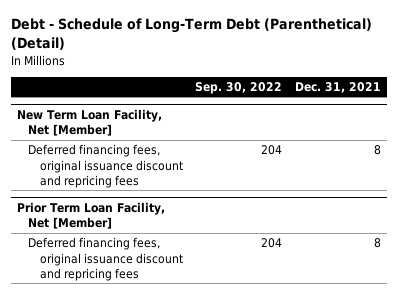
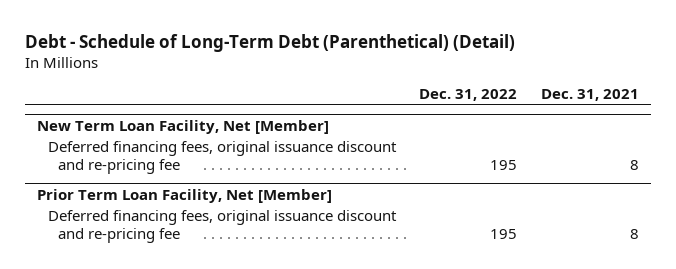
- | Sep. 30, 2022 | Dec. 31, 2021
+ | Dec. 31, 2022 | Dec. 31, 2021
@ New Term Loan Facility, Net [Member]
- Deferred financing fees, original issuance discount and repricing fees | 204 | 8
+ Deferred financing fees, original issuance discount and re-pricing fee | 195 | 8
@ Prior Term Loan Facility, Net [Member]
- Deferred financing fees, original issuance discount and repricing fees | 204 | 8
+ Deferred financing fees, original issuance discount and re-pricing fee | 195 | 8

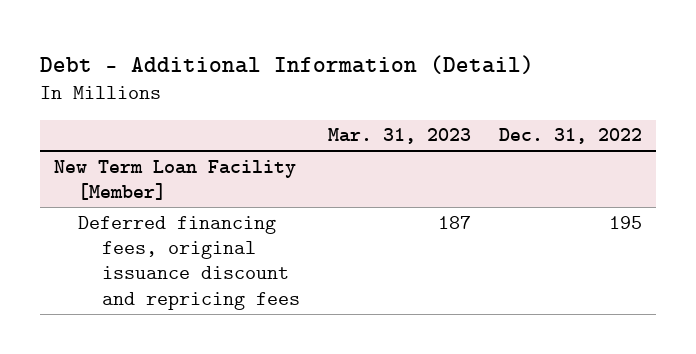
- Debt - Schedule of Long-Term Debt (Parenthetical) (Detail)
+ Debt - Additional Information (Detail)
- | Dec. 31, 2022 | Dec. 31, 2021
+ | Mar. 31, 2023 | Dec. 31, 2022
- New Term Loan Facility, Net [Member]
- Deferred financing fees, original issuance discount and re-pricing fee | 195 | 8
- Prior Term Loan Facility, Net [Member]
- Deferred financing fees, original issuance discount and re-pricing fee | 195 | 8
+ New Term Loan Facility [Member]
+ Deferred financing fees, original issuance discount and repricing fees | 187 | 195

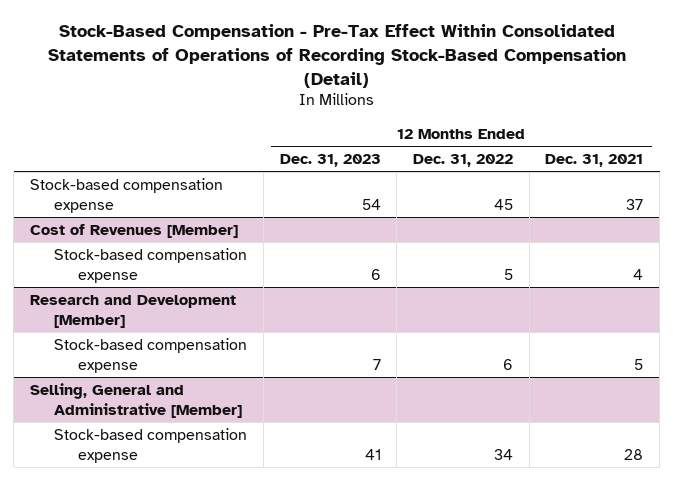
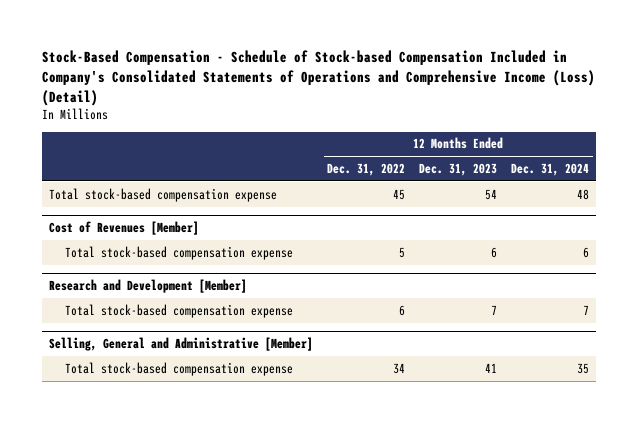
- Stock-Based Compensation - Pre-Tax Effect Within Consolidated Statements of Operations of Recording Stock-Based Compensation (Detail)
+ Stock-Based Compensation - Schedule of Stock-based Compensation Included in Company's Consolidated Statements of Operations and Comprehensive Income (Loss) (Detail)
- | 12 Months Ended Dec. 31, 2023 | 12 Months Ended Dec. 31, 2022 | 12 Months Ended Dec. 31, 2021
+ | 12 Months Ended Dec. 31, 2022 | 12 Months Ended Dec. 31, 2023 | 12 Months Ended Dec. 31, 2024
- Stock-based compensation expense | 54 | 45 | 37
+ Total stock-based compensation expense | 45 | 54 | 48
@ Cost of Revenues [Member]
- Stock-based compensation expense | 6 | 5 | 4
+ Total stock-based compensation expense | 5 | 6 | 6
@ Research and Development [Member]
- Stock-based compensation expense | 7 | 6 | 5
+ Total stock-based compensation expense | 6 | 7 | 7
@ Selling, General and Administrative [Member]
- Stock-based compensation expense | 41 | 34 | 28
+ Total stock-based compensation expense | 34 | 41 | 35

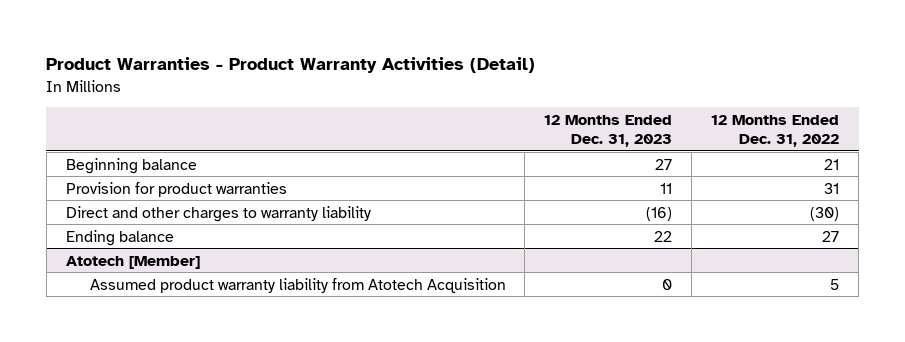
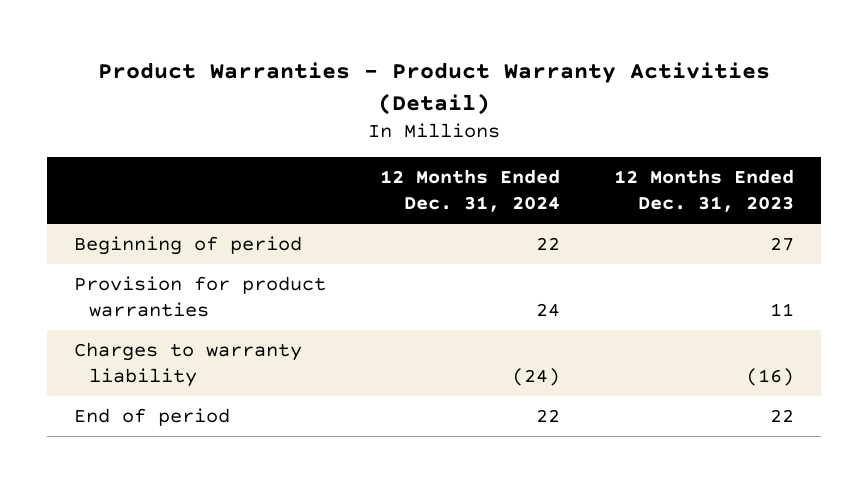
- | 12 Months Ended Dec. 31, 2023 | 12 Months Ended Dec. 31, 2022
+ | 12 Months Ended Dec. 31, 2024 | 12 Months Ended Dec. 31, 2023
- Beginning balance | 27 | 21
+ Beginning of period | 22 | 27
- Direct and other charges to warranty liability | (16) | (30)
- Ending balance | 22 | 27
- Atotech [Member]
- Assumed product warranty liability from Atotech Acquisition | 0 | 5
+ Charges to warranty liability | (24) | (16)
+ End of period | 22 | 22

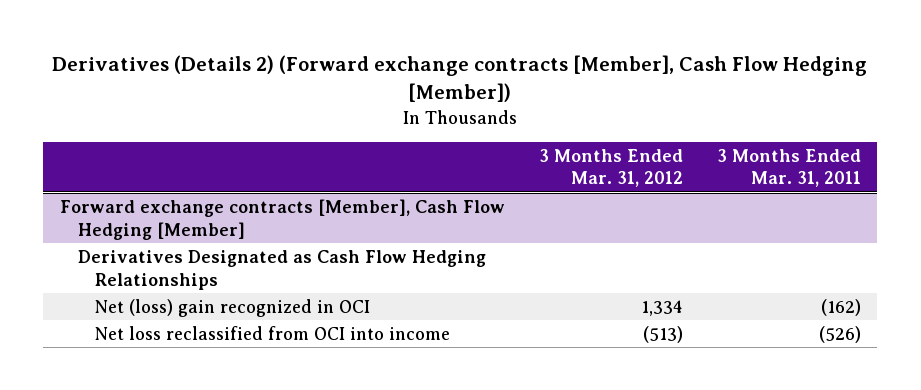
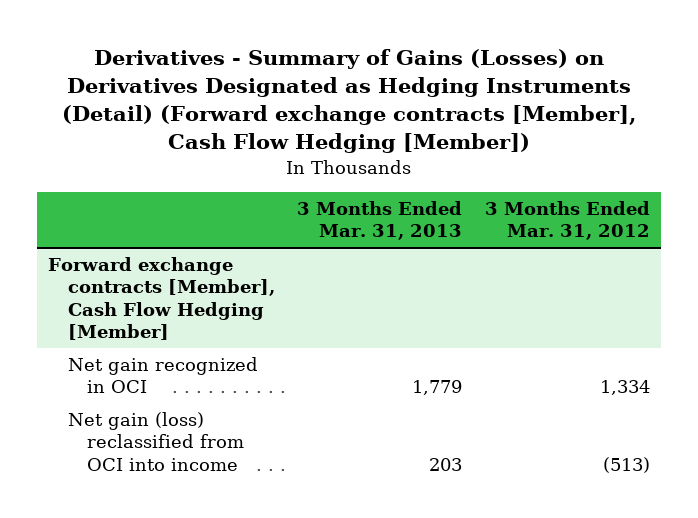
- Derivatives (Details 2) (Forward exchange contracts [Member], Cash Flow Hedging [Member])
+ Derivatives - Summary of Gains (Losses) on Derivatives Designated as Hedging Instruments (Detail) (Forward exchange contracts [Member], Cash Flow Hedging [Member])
- | 3 Months Ended Mar. 31, 2012 | 3 Months Ended Mar. 31, 2011
+ | 3 Months Ended Mar. 31, 2013 | 3 Months Ended Mar. 31, 2012
@ Forward exchange contracts [Member], Cash Flow Hedging [Member]
- Derivatives Designated as Cash Flow Hedging Relationships
- Net (loss) gain recognized in OCI | 1,334 | (162)
- Net loss reclassified from OCI into income | (513) | (526)
+ Net gain recognized in OCI | 1,779 | 1,334
+ Net gain (loss) reclassified from OCI into income | 203 | (513)

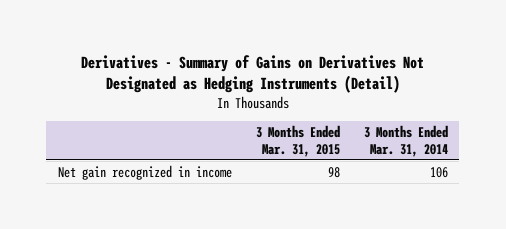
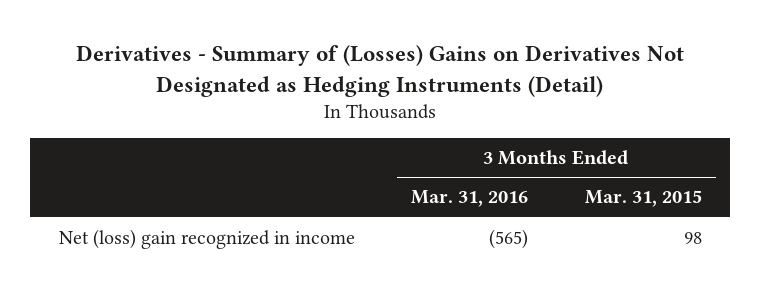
- Derivatives - Summary of Gains on Derivatives Not Designated as Hedging Instruments (Detail)
+ Derivatives - Summary of (Losses) Gains on Derivatives Not Designated as Hedging Instruments (Detail)
- | 3 Months Ended Mar. 31, 2015 | 3 Months Ended Mar. 31, 2014
+ | 3 Months Ended Mar. 31, 2016 | 3 Months Ended Mar. 31, 2015
- Net gain recognized in income | 98 | 106
+ Net (loss) gain recognized in income | (565) | 98

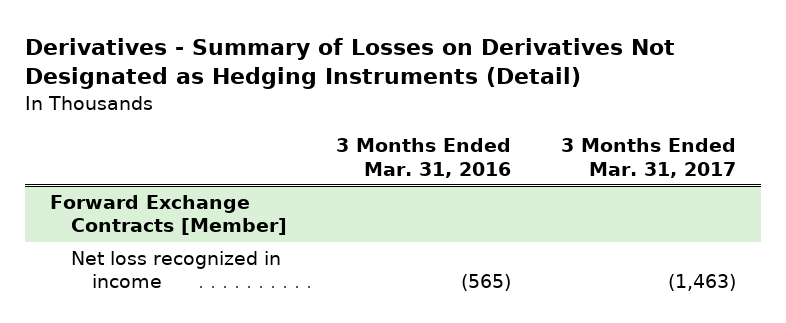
- Derivatives - Summary of (Losses) Gains on Derivatives Not Designated as Hedging Instruments (Detail)
+ Derivatives - Summary of Losses on Derivatives Not Designated as Hedging Instruments (Detail)
- | 3 Months Ended Mar. 31, 2016 | 3 Months Ended Mar. 31, 2015
+ | 3 Months Ended Mar. 31, 2016 | 3 Months Ended Mar. 31, 2017
- Net (loss) gain recognized in income | (565) | 98
+ Forward Exchange Contracts [Member]
+ Net loss recognized in income | (565) | (1,463)

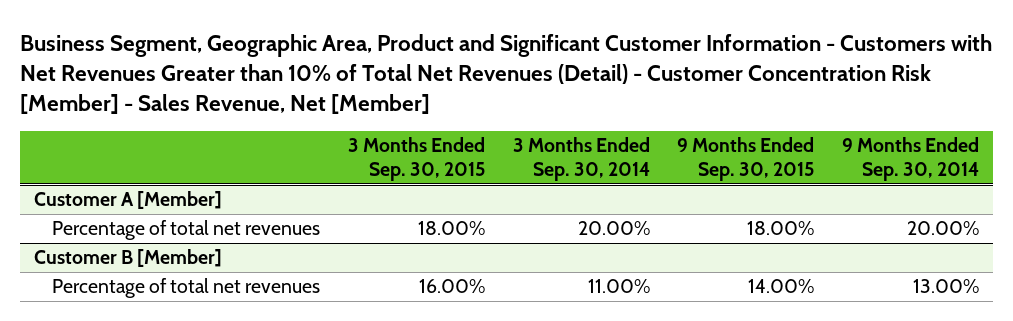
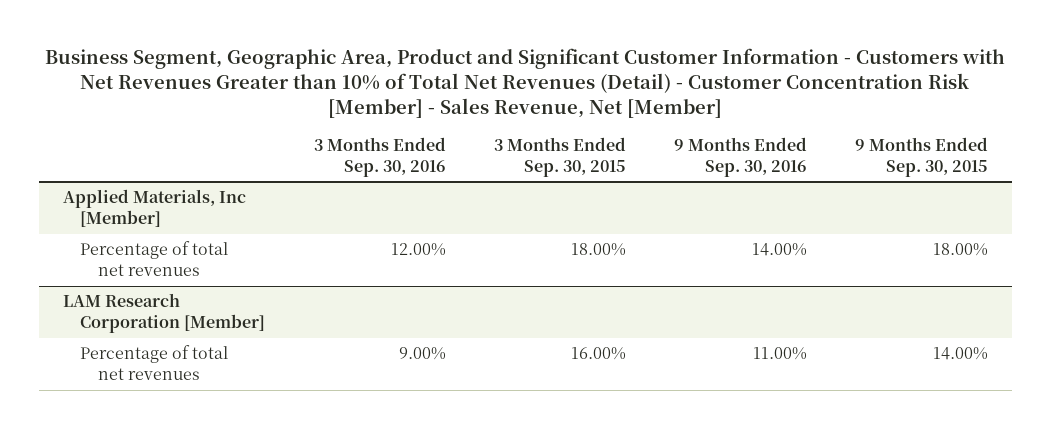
- | 3 Months Ended Sep. 30, 2015 | 3 Months Ended Sep. 30, 2014 | 9 Months Ended Sep. 30, 2015 | 9 Months Ended Sep. 30, 2014
+ | 3 Months Ended Sep. 30, 2016 | 3 Months Ended Sep. 30, 2015 | 9 Months Ended Sep. 30, 2016 | 9 Months Ended Sep. 30, 2015
- Customer A [Member]
+ Applied Materials, Inc [Member]
- Customer B [Member]
+ LAM Research Corporation [Member]

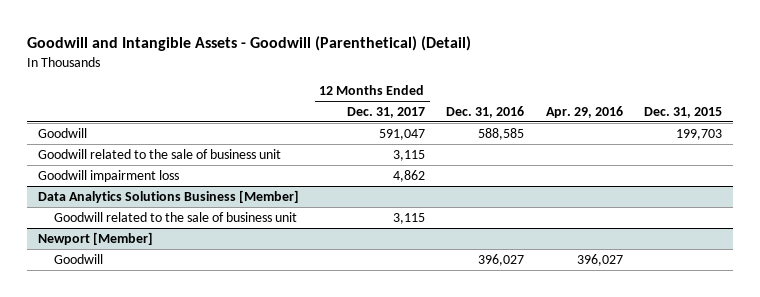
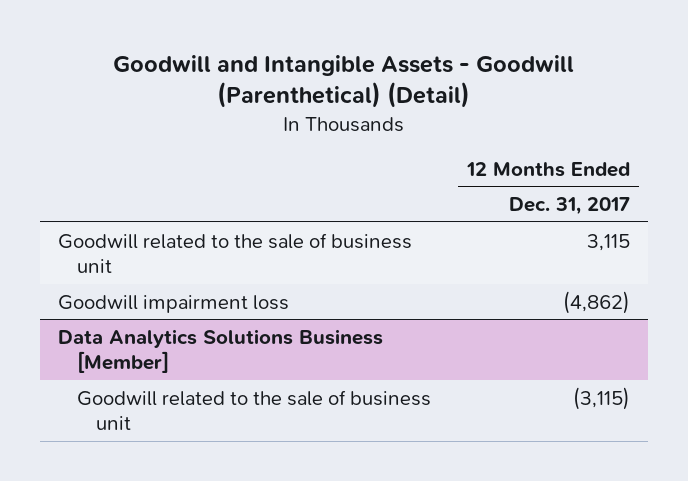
- | 12 Months Ended Dec. 31, 2017 | Dec. 31, 2016 | Apr. 29, 2016 | Dec. 31, 2015
+ | 12 Months Ended Dec. 31, 2017
- Goodwill | 591,047 | 588,585 | | 199,703
- Goodwill impairment loss | 4,862 | | |
+ Goodwill impairment loss | (4,862)
@ Data Analytics Solutions Business [Member]
- Goodwill related to the sale of business unit | 3,115 | | |
- Newport [Member]
- Goodwill | | 396,027 | 396,027 |
@ Data Analytics Solutions Business [Member]
+ Goodwill related to the sale of business unit | (3,115)

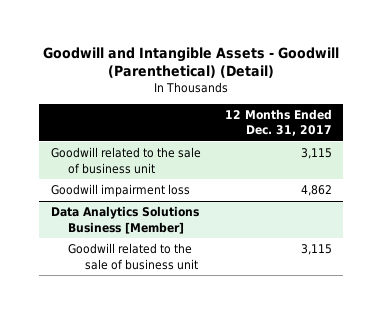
- Goodwill impairment loss | (4,862)
+ Goodwill impairment loss | 4,862
@ Data Analytics Solutions Business [Member]
- Goodwill related to the sale of business unit | (3,115)
+ Goodwill related to the sale of business unit | 3,115

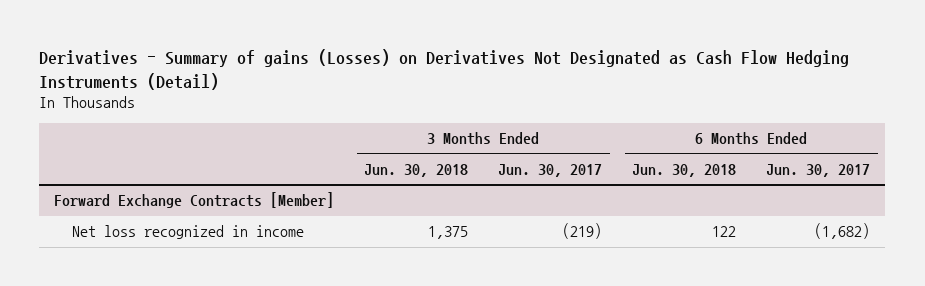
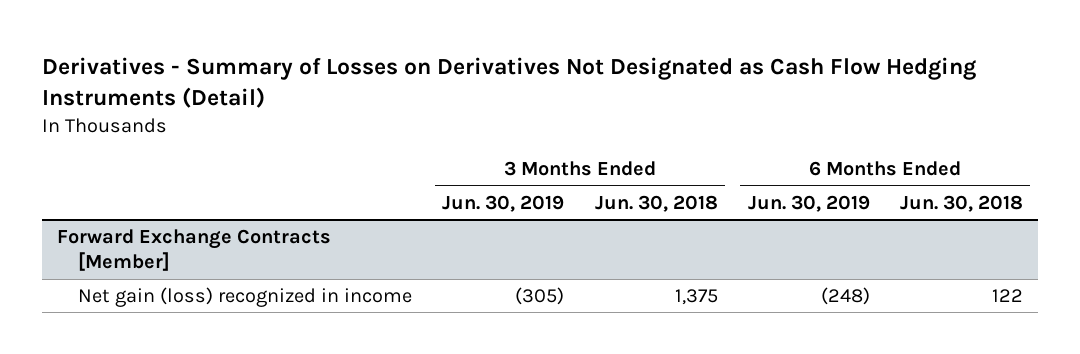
- Derivatives - Summary of gains (Losses) on Derivatives Not Designated as Cash Flow Hedging Instruments (Detail)
+ Derivatives - Summary of Losses on Derivatives Not Designated as Cash Flow Hedging Instruments (Detail)
- | 3 Months Ended Jun. 30, 2018 | 3 Months Ended Jun. 30, 2017 | 6 Months Ended Jun. 30, 2018 | 6 Months Ended Jun. 30, 2017
+ | 3 Months Ended Jun. 30, 2019 | 3 Months Ended Jun. 30, 2018 | 6 Months Ended Jun. 30, 2019 | 6 Months Ended Jun. 30, 2018
@ Forward Exchange Contracts [Member]
- Net loss recognized in income | 1,375 | (219) | 122 | (1,682)
+ Net gain (loss) recognized in income | (305) | 1,375 | (248) | 122

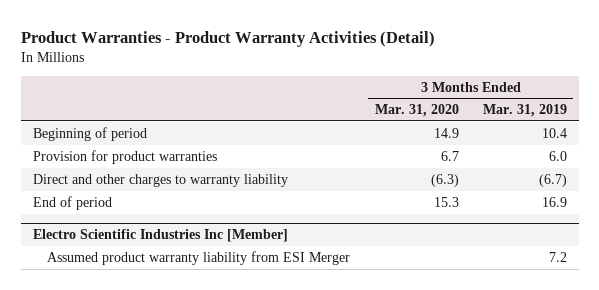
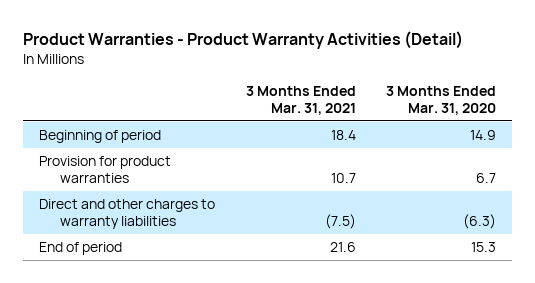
- | 3 Months Ended Mar. 31, 2020 | 3 Months Ended Mar. 31, 2019
+ | 3 Months Ended Mar. 31, 2021 | 3 Months Ended Mar. 31, 2020
- Direct and other charges to warranty liability | (6.3) | (6.7)
+ Direct and other charges to warranty liabilities | (7.5) | (6.3)
- Electro Scientific Industries Inc [Member]
- Assumed product warranty liability from ESI Merger | | 7.2

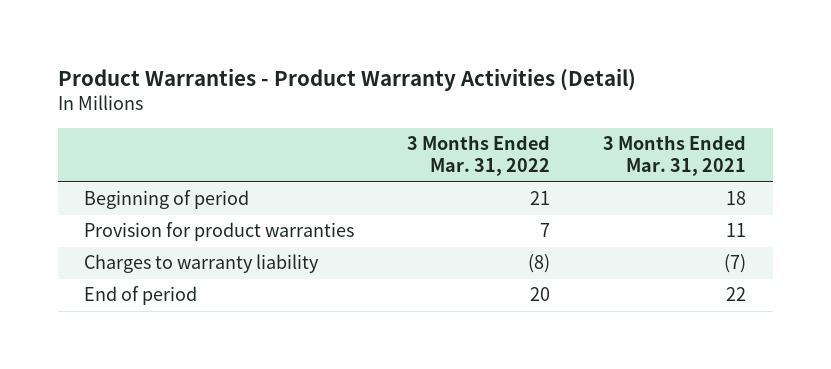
- | 3 Months Ended Mar. 31, 2021 | 3 Months Ended Mar. 31, 2020
+ | 3 Months Ended Mar. 31, 2022 | 3 Months Ended Mar. 31, 2021
- Beginning of period | 18.4 | 14.9
- Provision for product warranties | 10.7 | 6.7
- Direct and other charges to warranty liabilities | (7.5) | (6.3)
- End of period | 21.6 | 15.3
+ Beginning of period | 21 | 18
+ Provision for product warranties | 7 | 11
+ Charges to warranty liability | (8) | (7)
+ End of period | 20 | 22

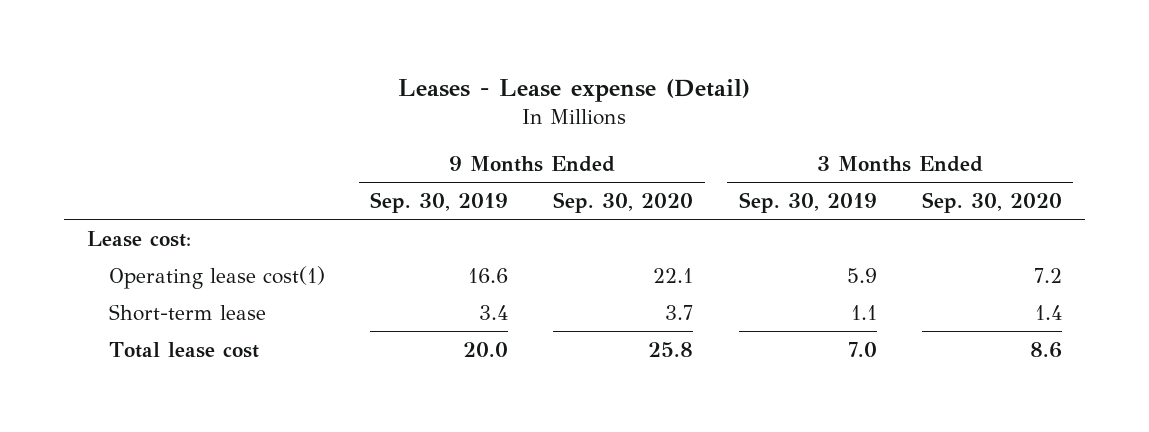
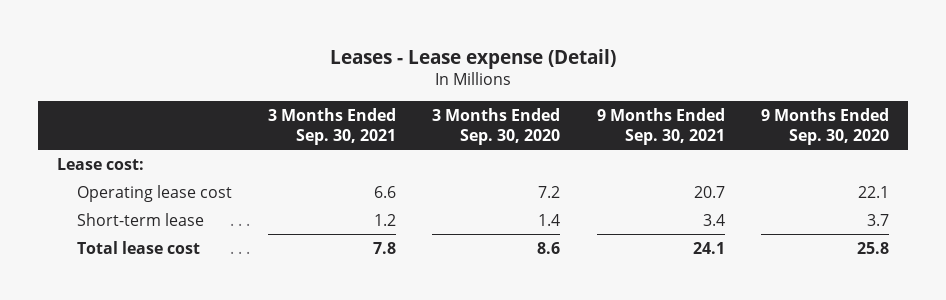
- | 9 Months Ended Sep. 30, 2019 | 9 Months Ended Sep. 30, 2020 | 3 Months Ended Sep. 30, 2019 | 3 Months Ended Sep. 30, 2020
+ | 3 Months Ended Sep. 30, 2021 | 3 Months Ended Sep. 30, 2020 | 9 Months Ended Sep. 30, 2021 | 9 Months Ended Sep. 30, 2020
- Operating lease cost(1) | 16.6 | 22.1 | 5.9 | 7.2
+ Operating lease cost | 6.6 | 7.2 | 20.7 | 22.1

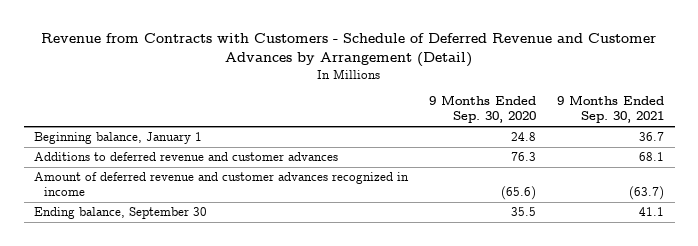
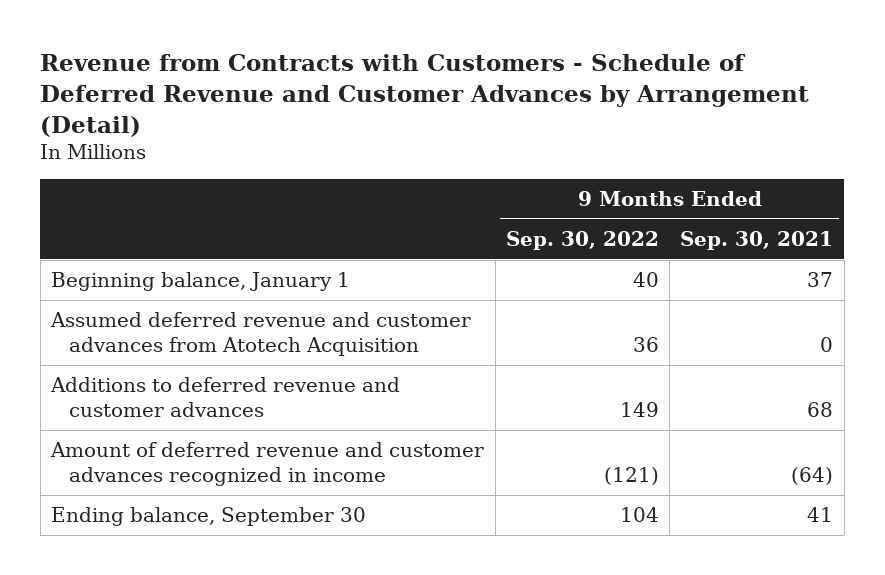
- | 9 Months Ended Sep. 30, 2020 | 9 Months Ended Sep. 30, 2021
+ | 9 Months Ended Sep. 30, 2022 | 9 Months Ended Sep. 30, 2021
- Beginning balance, January 1 | 24.8 | 36.7
- Additions to deferred revenue and customer advances | 76.3 | 68.1
- Amount of deferred revenue and customer advances recognized in income | (65.6) | (63.7)
- Ending balance, September 30 | 35.5 | 41.1
+ Beginning balance, January 1 | 40 | 37
+ Assumed deferred revenue and customer advances from Atotech Acquisition | 36 | 0
+ Additions to deferred revenue and customer advances | 149 | 68
+ Amount of deferred revenue and customer advances recognized in income | (121) | (64)
+ Ending balance, September 30 | 104 | 41

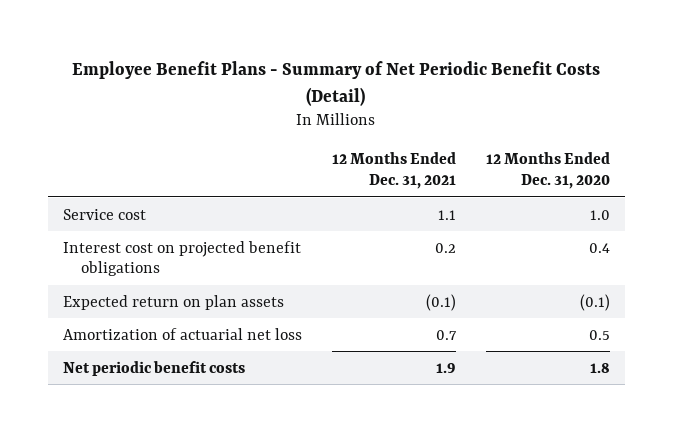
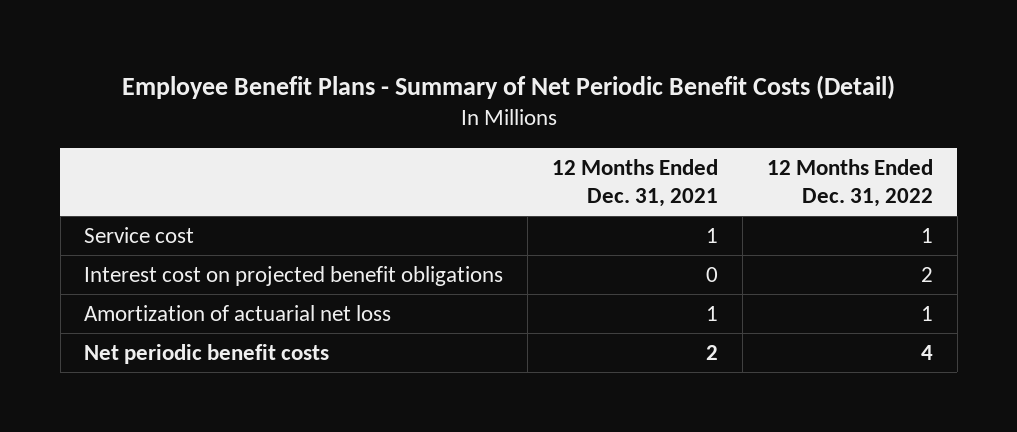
- | 12 Months Ended Dec. 31, 2021 | 12 Months Ended Dec. 31, 2020
+ | 12 Months Ended Dec. 31, 2021 | 12 Months Ended Dec. 31, 2022
- Service cost | 1.1 | 1.0
- Interest cost on projected benefit obligations | 0.2 | 0.4
- Expected return on plan assets | (0.1) | (0.1)
- Amortization of actuarial net loss | 0.7 | 0.5
- Net periodic benefit costs | 1.9 | 1.8
+ Service cost | 1 | 1
+ Interest cost on projected benefit obligations | 0 | 2
+ Amortization of actuarial net loss | 1 | 1
+ Net periodic benefit costs | 2 | 4

